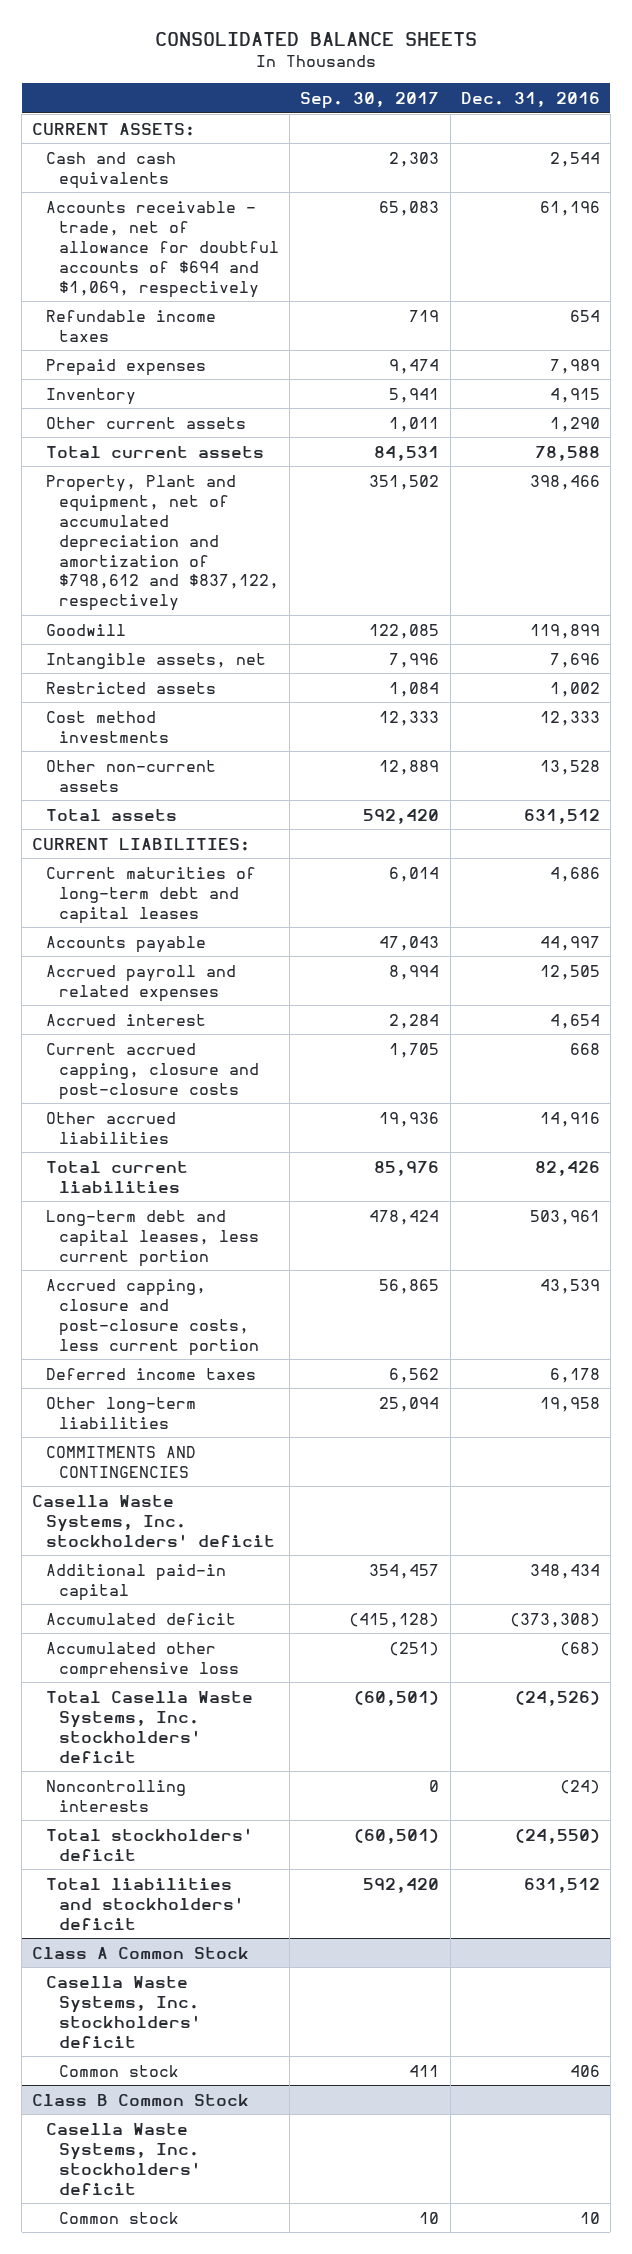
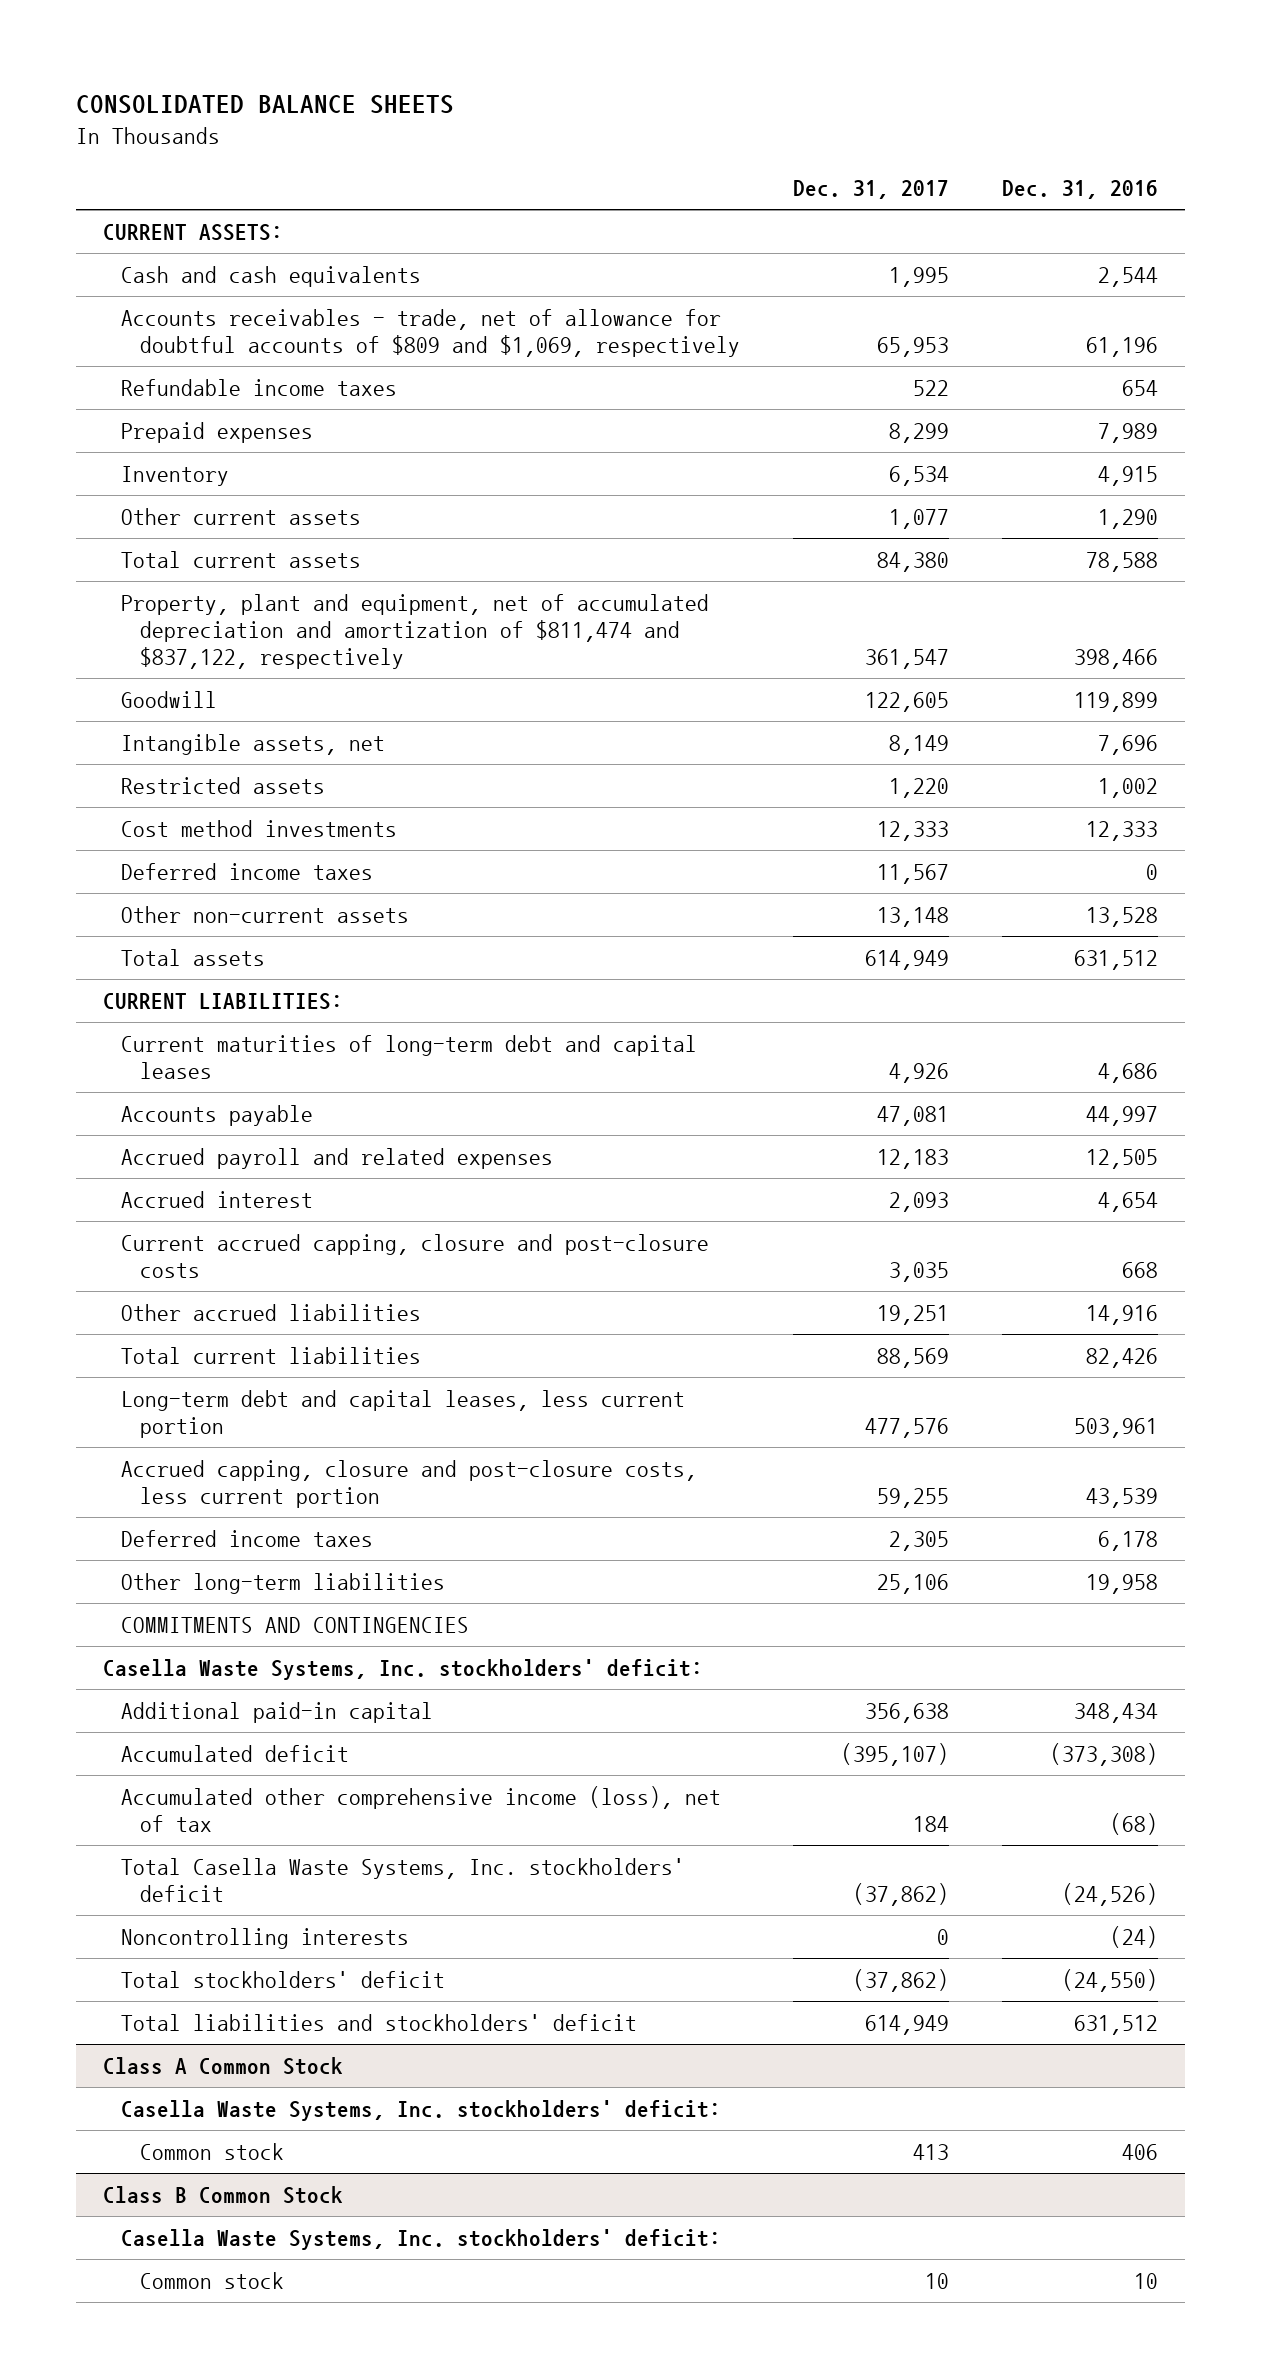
- | Sep. 30, 2017 | Dec. 31, 2016
+ | Dec. 31, 2017 | Dec. 31, 2016
- Accounts receivable - trade, net of allowance for doubtful accounts of $694 and $1,069, respectively | 65,083 | 61,196
+ Accounts receivables - trade, net of allowance for doubtful accounts of $809 and $1,069, respectively | 65,953 | 61,196
- Property, Plant and equipment, net of accumulated depreciation and amortization of $798,612 and $837,122, respectively | 351,502 | 398,466
+ Property, plant and equipment, net of accumulated depreciation and amortization of $811,474 and $837,122, respectively | 361,547 | 398,466
+ Deferred income taxes | 11,567 | 0
- Casella Waste Systems, Inc. stockholders' deficit
+ Casella Waste Systems, Inc. stockholders' deficit:
- Accumulated other comprehensive loss | (251) | (68)
+ Accumulated other comprehensive income (loss), net of tax | 184 | (68)
@ Class A Common Stock
- Casella Waste Systems, Inc. stockholders' deficit
+ Casella Waste Systems, Inc. stockholders' deficit:
@ Class B Common Stock
- Casella Waste Systems, Inc. stockholders' deficit
+ Casella Waste Systems, Inc. stockholders' deficit:

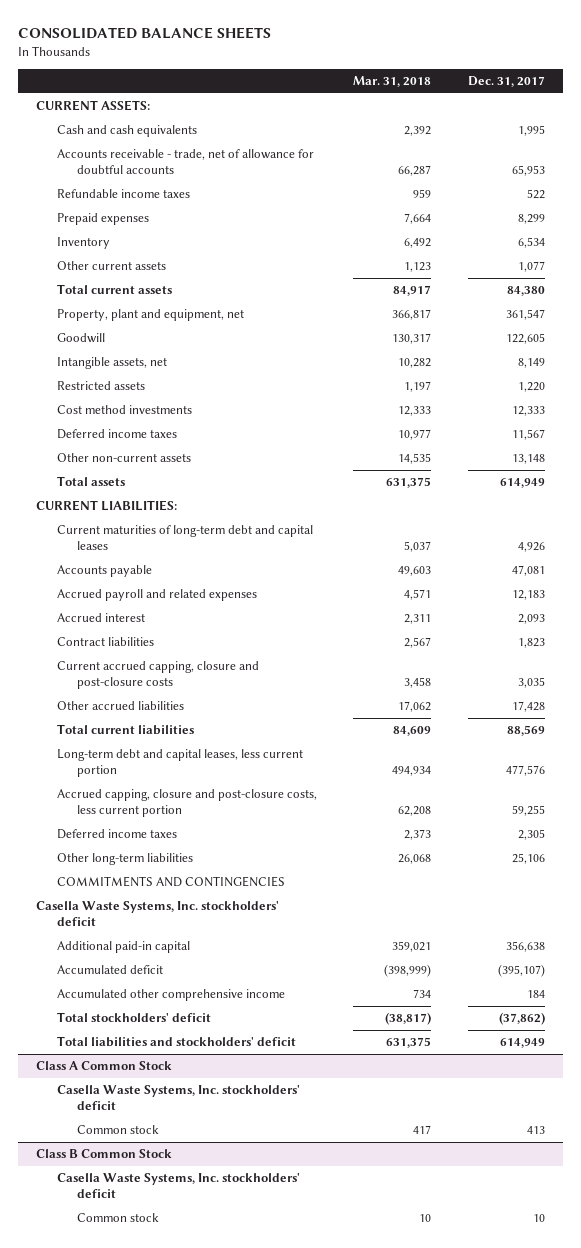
- | Dec. 31, 2017 | Dec. 31, 2016
+ | Mar. 31, 2018 | Dec. 31, 2017
- Accounts receivables - trade, net of allowance for doubtful accounts of $809 and $1,069, respectively | 65,953 | 61,196
+ Accounts receivable - trade, net of allowance for doubtful accounts | 66,287 | 65,953
- Property, plant and equipment, net of accumulated depreciation and amortization of $811,474 and $837,122, respectively | 361,547 | 398,466
+ Property, plant and equipment, net | 366,817 | 361,547
+ Contract liabilities | 2,567 | 1,823
- Other accrued liabilities | 19,251 | 14,916
+ Other accrued liabilities | 17,062 | 17,428
- Casella Waste Systems, Inc. stockholders' deficit:
+ Casella Waste Systems, Inc. stockholders' deficit
- Accumulated other comprehensive income (loss), net of tax | 184 | (68)
- Total Casella Waste Systems, Inc. stockholders' deficit | (37,862) | (24,526)
- Noncontrolling interests | 0 | (24)
+ Accumulated other comprehensive income | 734 | 184
@ Class A Common Stock
- Casella Waste Systems, Inc. stockholders' deficit:
+ Casella Waste Systems, Inc. stockholders' deficit
@ Class B Common Stock
- Casella Waste Systems, Inc. stockholders' deficit:
+ Casella Waste Systems, Inc. stockholders' deficit

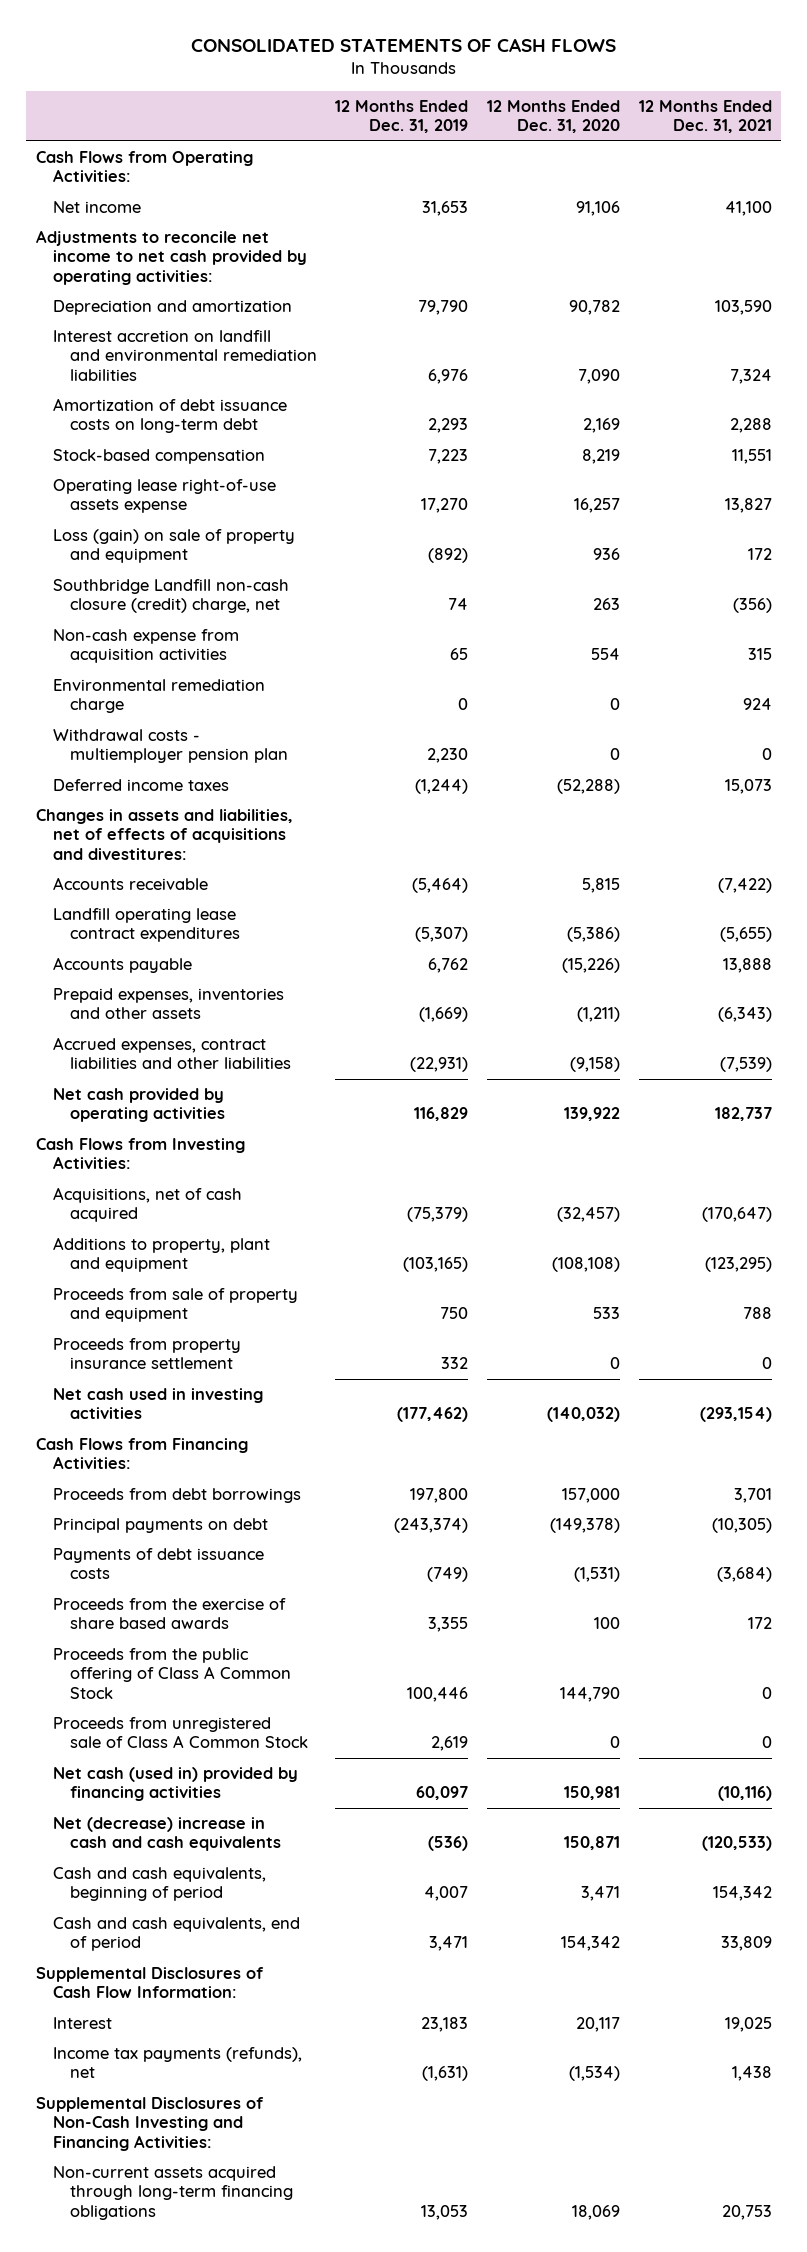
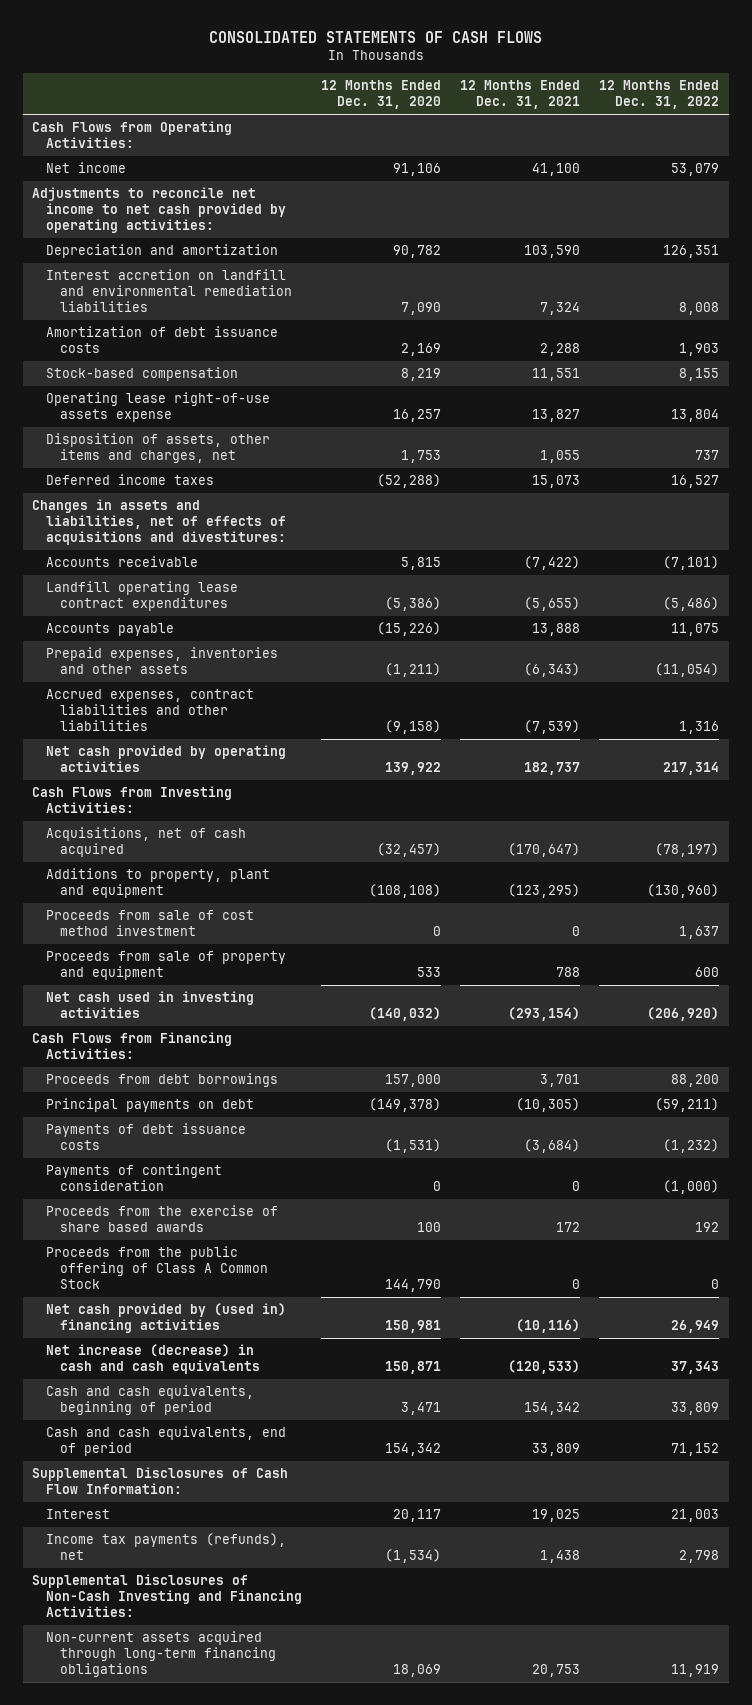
- | 12 Months Ended Dec. 31, 2019 | 12 Months Ended Dec. 31, 2020 | 12 Months Ended Dec. 31, 2021
+ | 12 Months Ended Dec. 31, 2020 | 12 Months Ended Dec. 31, 2021 | 12 Months Ended Dec. 31, 2022
- Amortization of debt issuance costs on long-term debt | 2,293 | 2,169 | 2,288
+ Amortization of debt issuance costs | 2,169 | 2,288 | 1,903
- Loss (gain) on sale of property and equipment | (892) | 936 | 172
- Southbridge Landfill non-cash closure (credit) charge, net | 74 | 263 | (356)
- Non-cash expense from acquisition activities | 65 | 554 | 315
- Environmental remediation charge | 0 | 0 | 924
- Withdrawal costs - multiemployer pension plan | 2,230 | 0 | 0
+ Disposition of assets, other items and charges, net | 1,753 | 1,055 | 737
+ Proceeds from sale of cost method investment | 0 | 0 | 1,637
- Proceeds from property insurance settlement | 332 | 0 | 0
+ Payments of contingent consideration | 0 | 0 | (1,000)
- Proceeds from unregistered sale of Class A Common Stock | 2,619 | 0 | 0
- Net cash (used in) provided by financing activities | 60,097 | 150,981 | (10,116)
- Net (decrease) increase in cash and cash equivalents | (536) | 150,871 | (120,533)
+ Net cash provided by (used in) financing activities | 150,981 | (10,116) | 26,949
+ Net increase (decrease) in cash and cash equivalents | 150,871 | (120,533) | 37,343

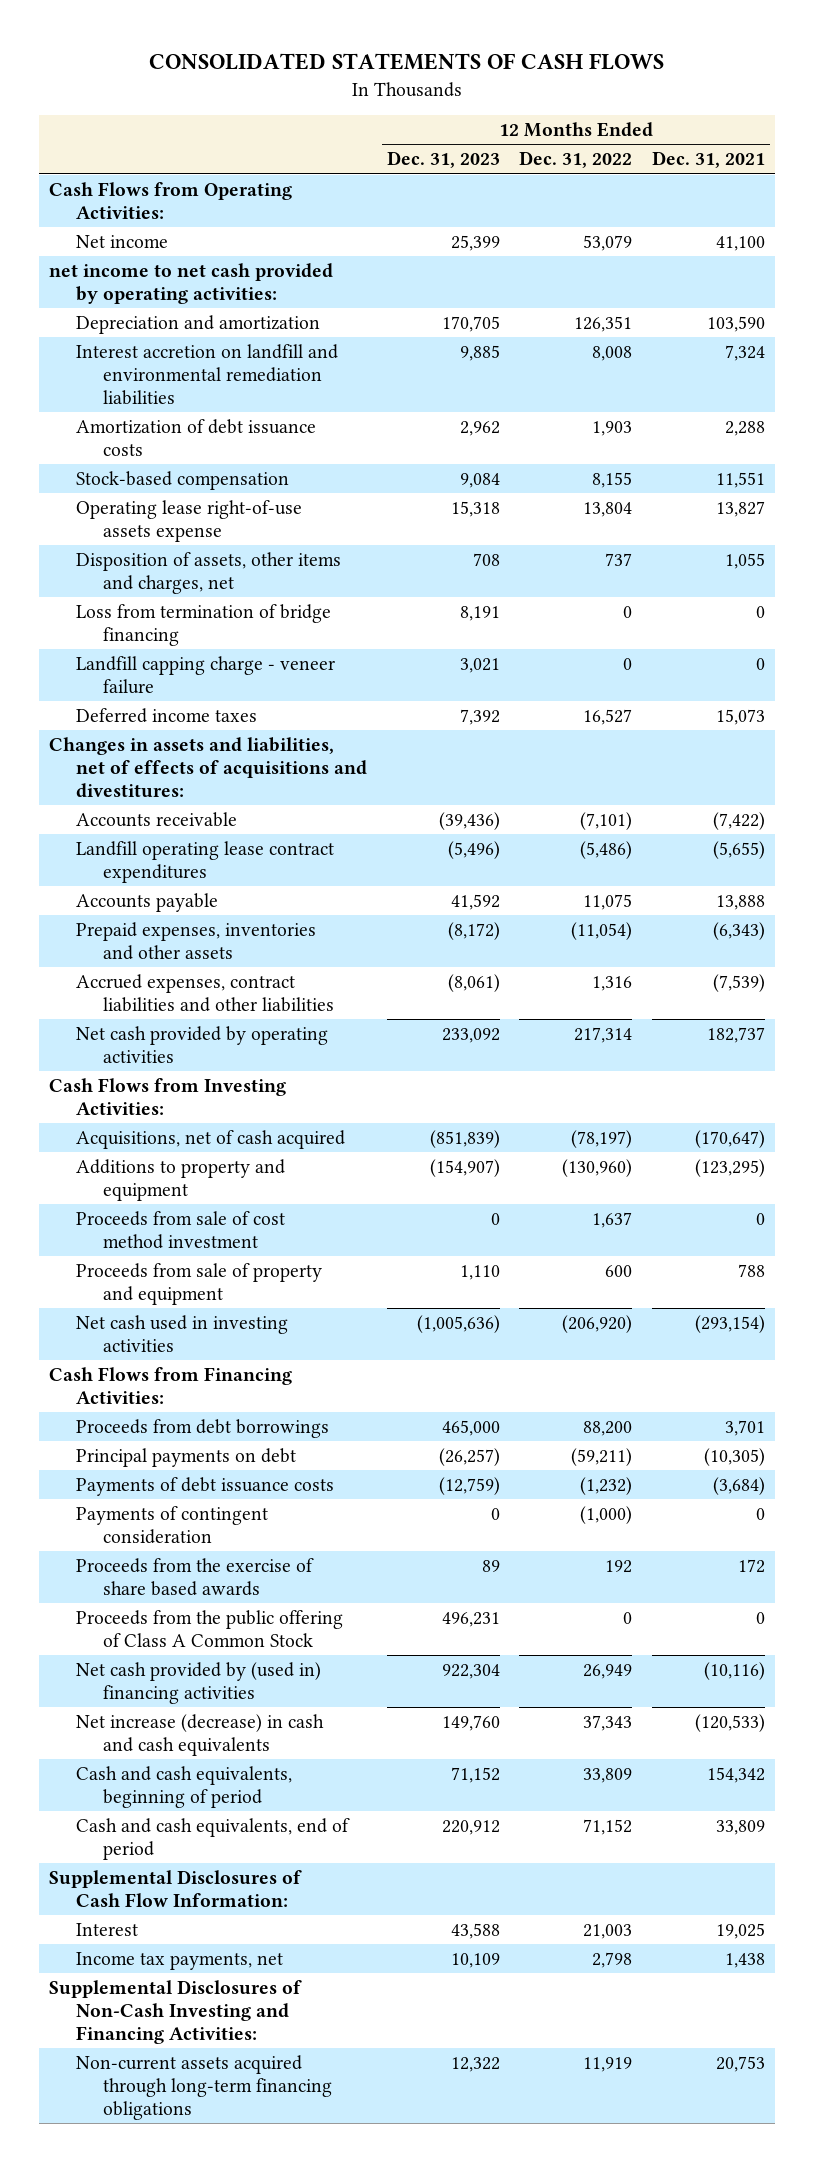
- | 12 Months Ended Dec. 31, 2020 | 12 Months Ended Dec. 31, 2021 | 12 Months Ended Dec. 31, 2022
+ | 12 Months Ended Dec. 31, 2023 | 12 Months Ended Dec. 31, 2022 | 12 Months Ended Dec. 31, 2021
- Adjustments to reconcile net income to net cash provided by operating activities:
+ net income to net cash provided by operating activities:
+ Loss from termination of bridge financing | 8,191 | 0 | 0
+ Landfill capping charge - veneer failure | 3,021 | 0 | 0
- Additions to property, plant and equipment | (108,108) | (123,295) | (130,960)
+ Additions to property and equipment | (154,907) | (130,960) | (123,295)
- Income tax payments (refunds), net | (1,534) | 1,438 | 2,798
+ Income tax payments, net | 10,109 | 2,798 | 1,438

